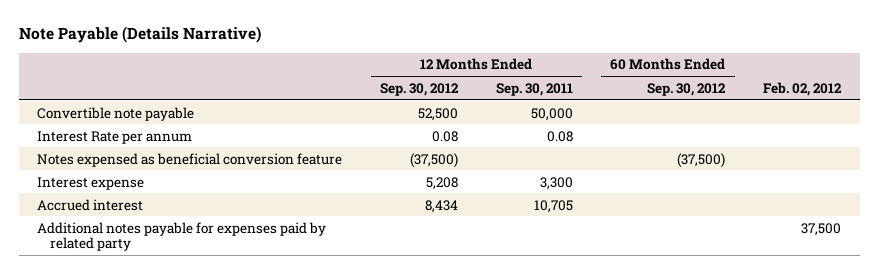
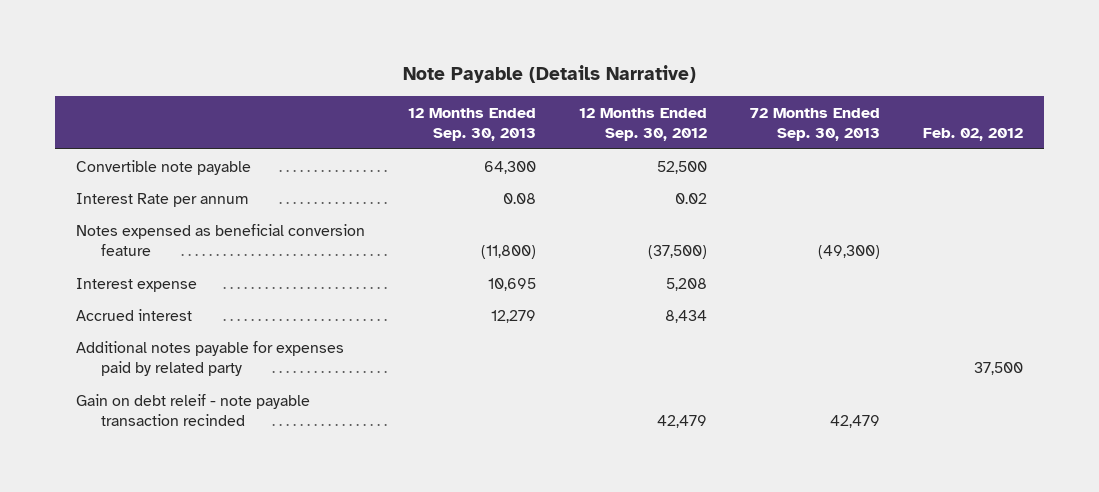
- | 12 Months Ended Sep. 30, 2012 | 12 Months Ended Sep. 30, 2011 | 60 Months Ended Sep. 30, 2012 | Feb. 02, 2012
+ | 12 Months Ended Sep. 30, 2013 | 12 Months Ended Sep. 30, 2012 | 72 Months Ended Sep. 30, 2013 | Feb. 02, 2012
- Interest Rate per annum | 0.08 | 0.08 | |
+ Interest Rate per annum | 0.08 | 0.02 | |
+ Gain on debt releif - note payable transaction recinded | | 42,479 | 42,479 |

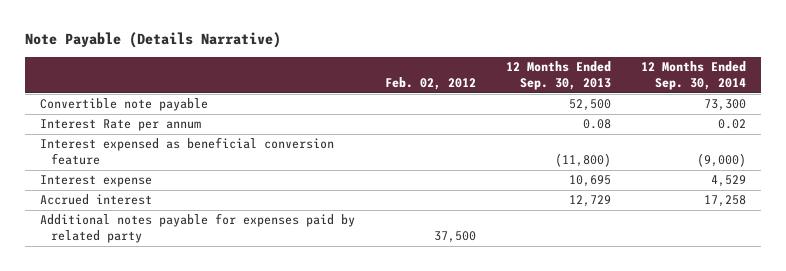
- | 12 Months Ended Sep. 30, 2013 | 12 Months Ended Sep. 30, 2012 | 72 Months Ended Sep. 30, 2013 | Feb. 02, 2012
+ | Feb. 02, 2012 | 12 Months Ended Sep. 30, 2013 | 12 Months Ended Sep. 30, 2014
- Convertible note payable | 64,300 | 52,500 | |
+ Convertible note payable | | 52,500 | 73,300
- Notes expensed as beneficial conversion feature | (11,800) | (37,500) | (49,300) |
+ Interest expensed as beneficial conversion feature | | (11,800) | (9,000)
- Accrued interest | 12,279 | 8,434 | |
+ Accrued interest | | 12,729 | 17,258
- Gain on debt releif - note payable transaction recinded | | 42,479 | 42,479 |

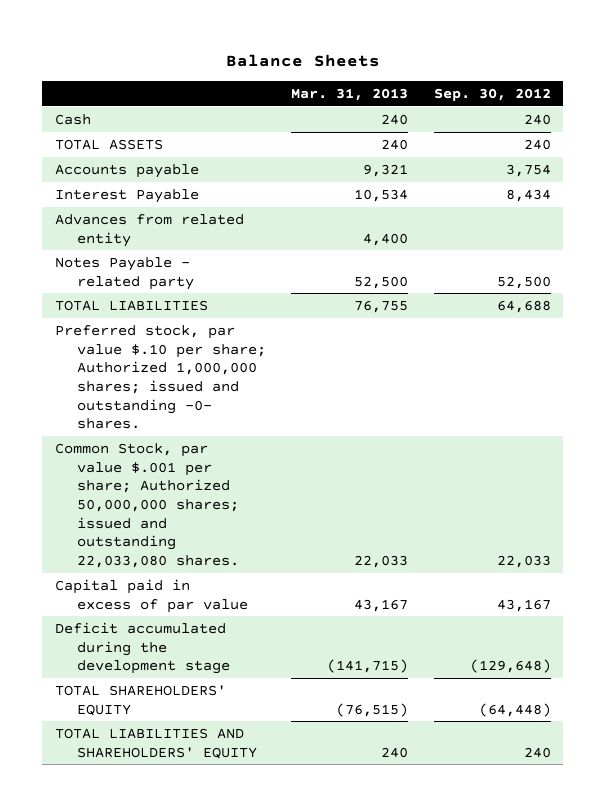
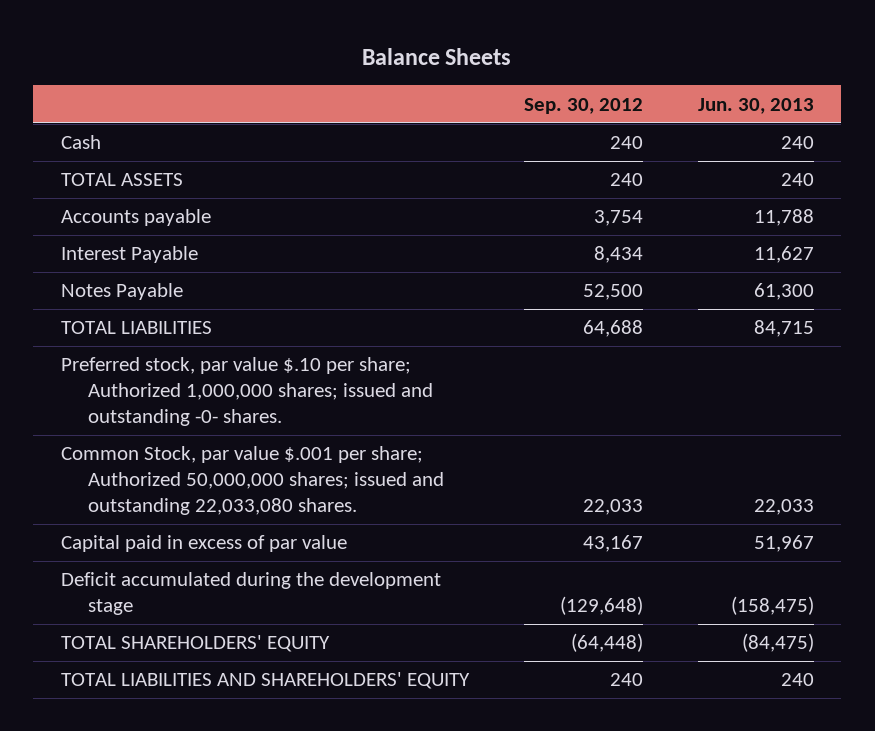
- | Mar. 31, 2013 | Sep. 30, 2012
+ | Sep. 30, 2012 | Jun. 30, 2013
- Advances from related entity | 4,400 |
- Notes Payable - related party | 52,500 | 52,500
+ Notes Payable | 52,500 | 61,300

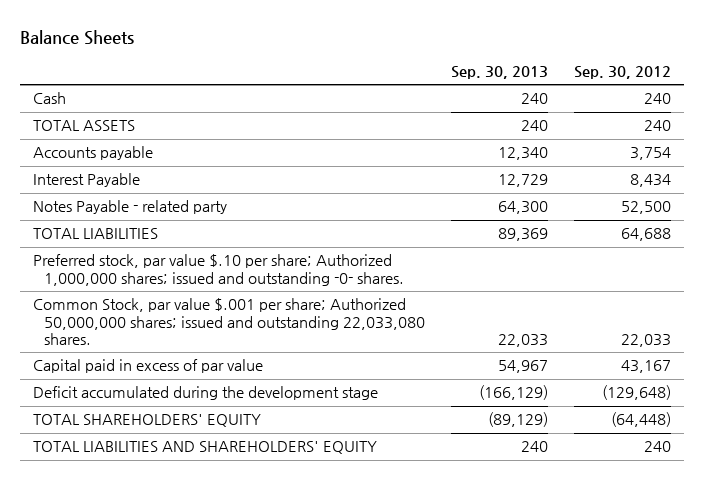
- | Sep. 30, 2012 | Jun. 30, 2013
+ | Sep. 30, 2013 | Sep. 30, 2012
- Notes Payable | 52,500 | 61,300
+ Notes Payable - related party | 64,300 | 52,500

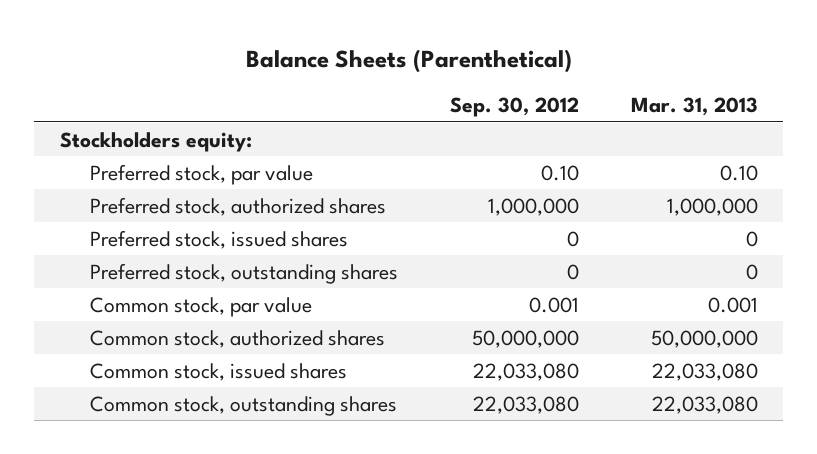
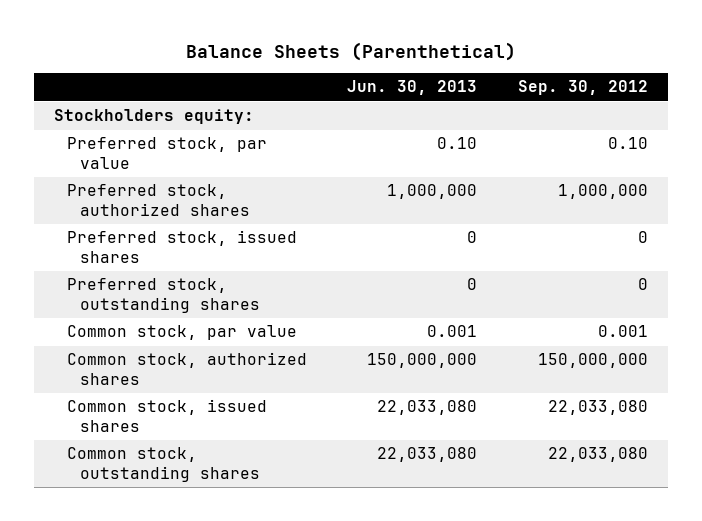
- | Sep. 30, 2012 | Mar. 31, 2013
+ | Jun. 30, 2013 | Sep. 30, 2012
- Common stock, authorized shares | 50,000,000 | 50,000,000
+ Common stock, authorized shares | 150,000,000 | 150,000,000

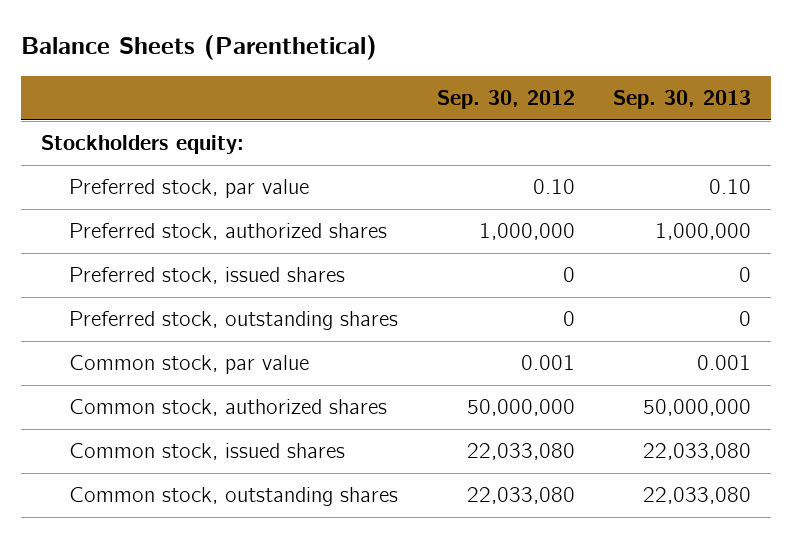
- | Jun. 30, 2013 | Sep. 30, 2012
+ | Sep. 30, 2012 | Sep. 30, 2013
- Common stock, authorized shares | 150,000,000 | 150,000,000
+ Common stock, authorized shares | 50,000,000 | 50,000,000

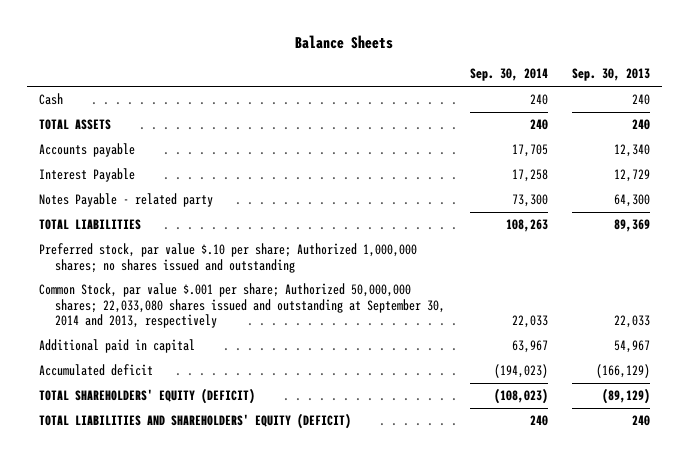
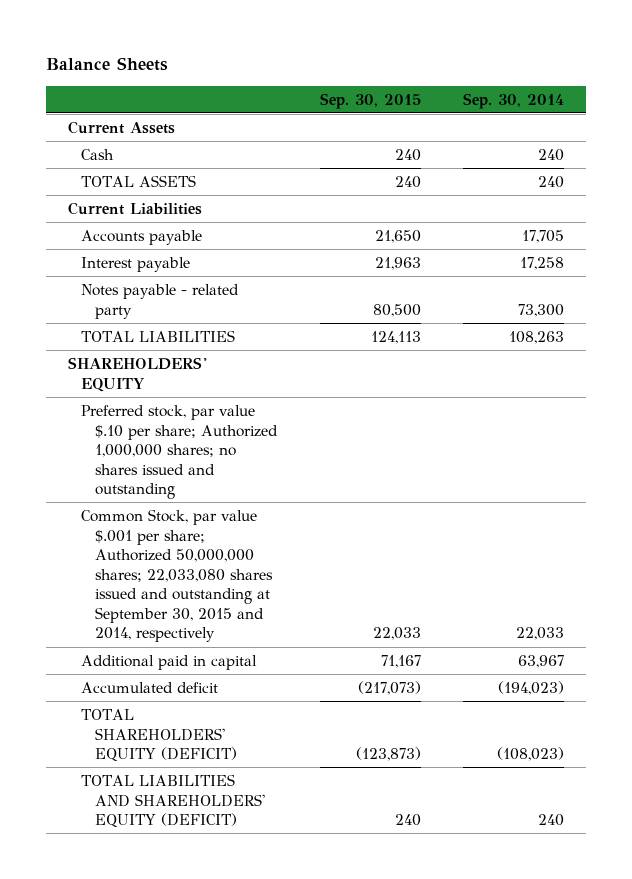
- | Sep. 30, 2014 | Sep. 30, 2013
+ | Sep. 30, 2015 | Sep. 30, 2014
+ Current Assets
+ Current Liabilities
- Interest Payable | 17,258 | 12,729
- Notes Payable - related party | 73,300 | 64,300
+ Interest payable | 21,963 | 17,258
+ Notes payable - related party | 80,500 | 73,300
+ SHAREHOLDERS' EQUITY
- Common Stock, par value $.001 per share; Authorized 50,000,000 shares; 22,033,080 shares issued and outstanding at September 30, 2014 and 2013, respectively | 22,033 | 22,033
+ Common Stock, par value $.001 per share; Authorized 50,000,000 shares; 22,033,080 shares issued and outstanding at September 30, 2015 and 2014, respectively | 22,033 | 22,033

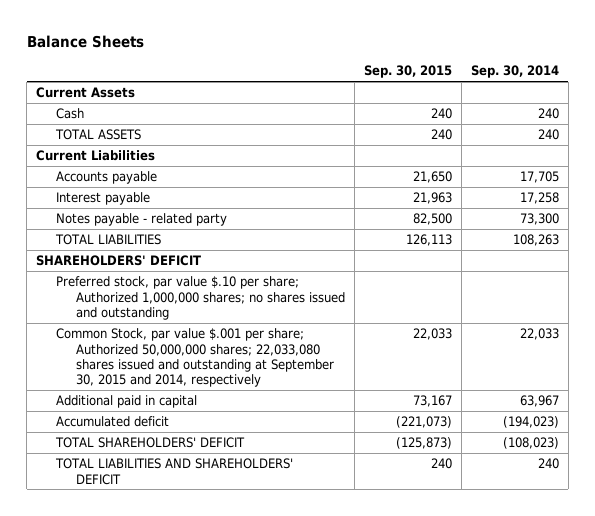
- Notes payable - related party | 80,500 | 73,300
- TOTAL LIABILITIES | 124,113 | 108,263
- SHAREHOLDERS' EQUITY
+ Notes payable - related party | 82,500 | 73,300
+ TOTAL LIABILITIES | 126,113 | 108,263
+ SHAREHOLDERS' DEFICIT
- Additional paid in capital | 71,167 | 63,967
- Accumulated deficit | (217,073) | (194,023)
- TOTAL SHAREHOLDERS' EQUITY (DEFICIT) | (123,873) | (108,023)
- TOTAL LIABILITIES AND SHAREHOLDERS' EQUITY (DEFICIT) | 240 | 240
+ Additional paid in capital | 73,167 | 63,967
+ Accumulated deficit | (221,073) | (194,023)
+ TOTAL SHAREHOLDERS' DEFICIT | (125,873) | (108,023)
+ TOTAL LIABILITIES AND SHAREHOLDERS' DEFICIT | 240 | 240

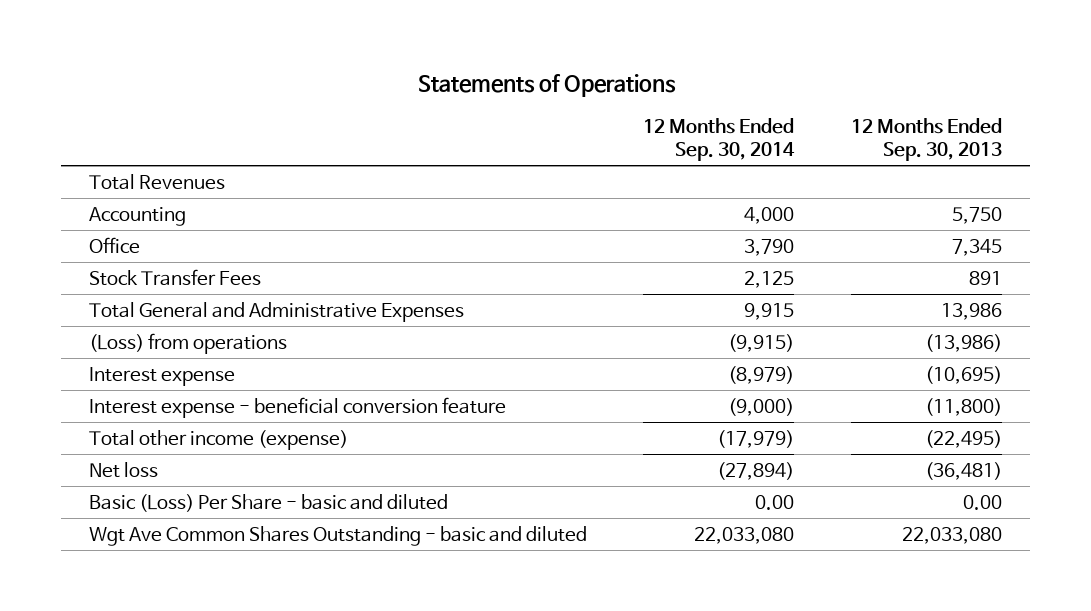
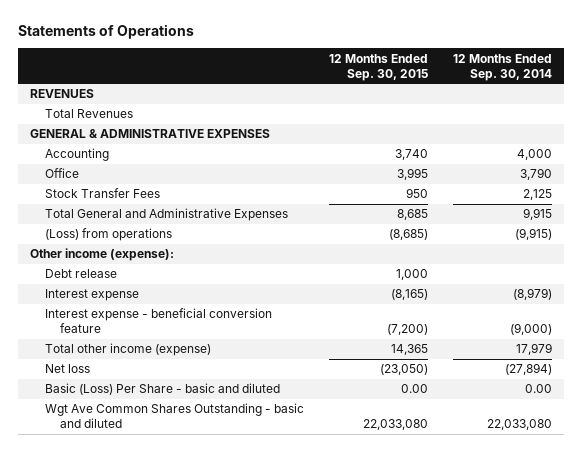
- | 12 Months Ended Sep. 30, 2014 | 12 Months Ended Sep. 30, 2013
+ | 12 Months Ended Sep. 30, 2015 | 12 Months Ended Sep. 30, 2014
+ REVENUES
+ GENERAL & ADMINISTRATIVE EXPENSES
+ Other income (expense):
+ Debt release | 1,000 |
- Total other income (expense) | (17,979) | (22,495)
+ Total other income (expense) | 14,365 | 17,979

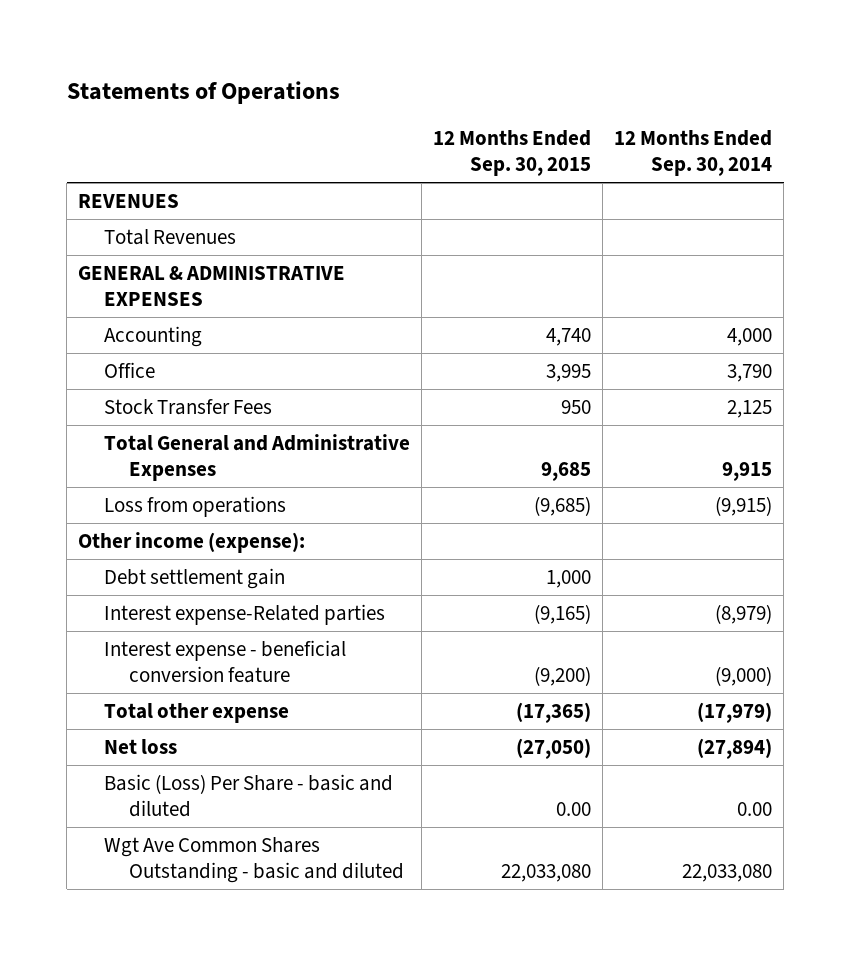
- Accounting | 3,740 | 4,000
+ Accounting | 4,740 | 4,000
- Total General and Administrative Expenses | 8,685 | 9,915
- (Loss) from operations | (8,685) | (9,915)
+ Total General and Administrative Expenses | 9,685 | 9,915
+ Loss from operations | (9,685) | (9,915)
- Debt release | 1,000 |
- Interest expense | (8,165) | (8,979)
- Interest expense - beneficial conversion feature | (7,200) | (9,000)
- Total other income (expense) | 14,365 | 17,979
- Net loss | (23,050) | (27,894)
+ Debt settlement gain | 1,000 |
+ Interest expense-Related parties | (9,165) | (8,979)
+ Interest expense - beneficial conversion feature | (9,200) | (9,000)
+ Total other expense | (17,365) | (17,979)
+ Net loss | (27,050) | (27,894)

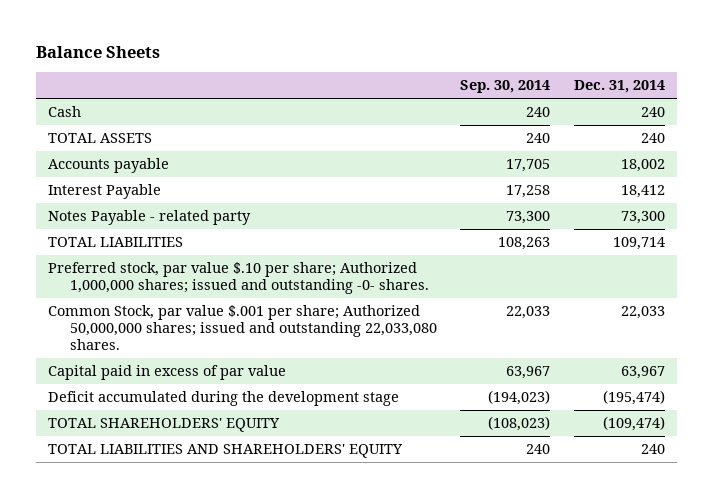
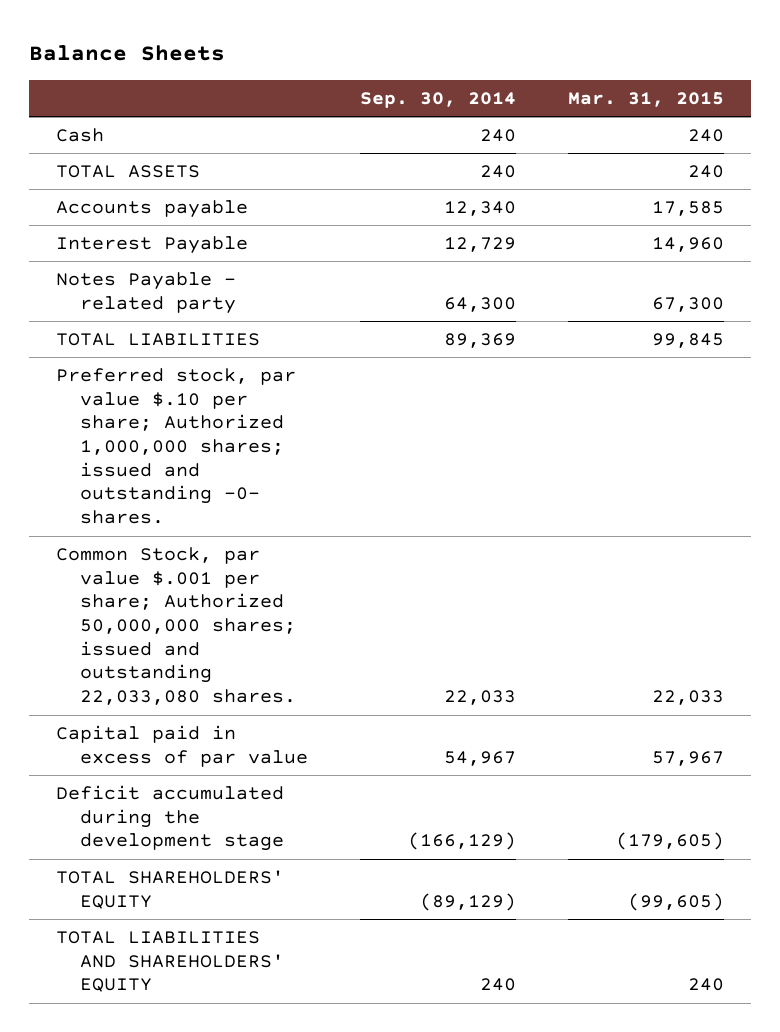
- | Sep. 30, 2014 | Dec. 31, 2014
+ | Sep. 30, 2014 | Mar. 31, 2015
- Accounts payable | 17,705 | 18,002
- Interest Payable | 17,258 | 18,412
- Notes Payable - related party | 73,300 | 73,300
- TOTAL LIABILITIES | 108,263 | 109,714
+ Accounts payable | 12,340 | 17,585
+ Interest Payable | 12,729 | 14,960
+ Notes Payable - related party | 64,300 | 67,300
+ TOTAL LIABILITIES | 89,369 | 99,845
- Capital paid in excess of par value | 63,967 | 63,967
- Deficit accumulated during the development stage | (194,023) | (195,474)
- TOTAL SHAREHOLDERS' EQUITY | (108,023) | (109,474)
+ Capital paid in excess of par value | 54,967 | 57,967
+ Deficit accumulated during the development stage | (166,129) | (179,605)
+ TOTAL SHAREHOLDERS' EQUITY | (89,129) | (99,605)

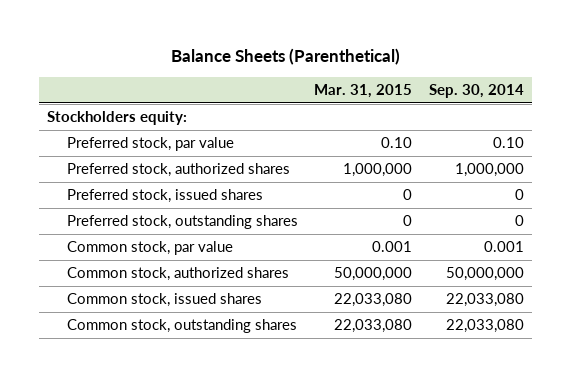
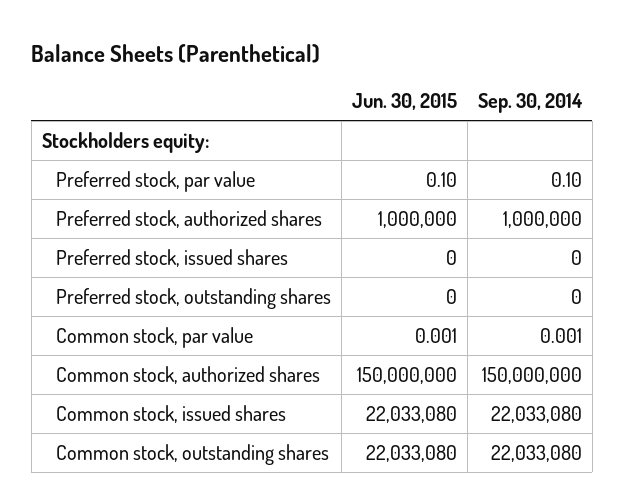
- | Mar. 31, 2015 | Sep. 30, 2014
+ | Jun. 30, 2015 | Sep. 30, 2014
- Common stock, authorized shares | 50,000,000 | 50,000,000
+ Common stock, authorized shares | 150,000,000 | 150,000,000

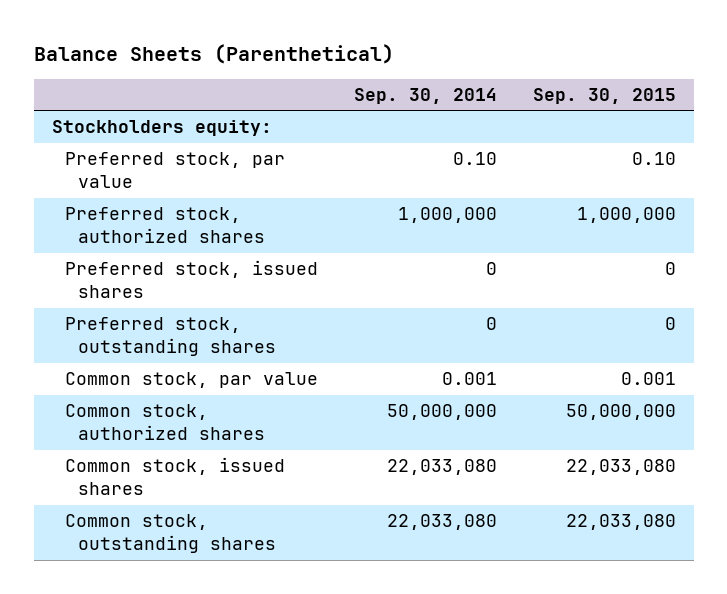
- | Jun. 30, 2015 | Sep. 30, 2014
+ | Sep. 30, 2014 | Sep. 30, 2015
- Common stock, authorized shares | 150,000,000 | 150,000,000
+ Common stock, authorized shares | 50,000,000 | 50,000,000

